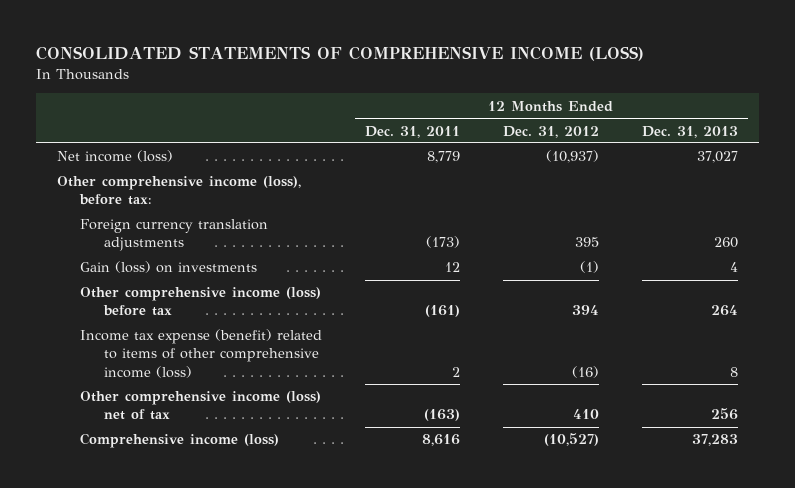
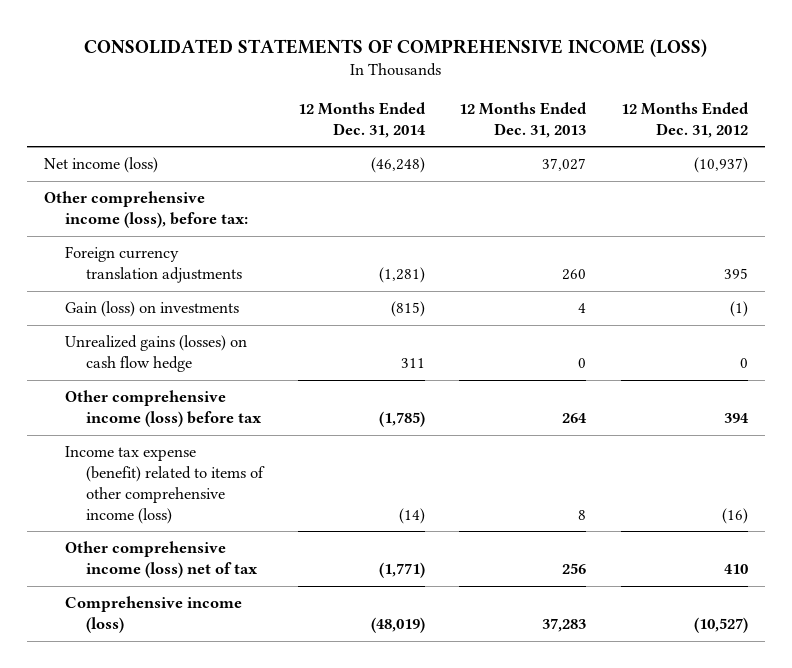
- | 12 Months Ended Dec. 31, 2011 | 12 Months Ended Dec. 31, 2012 | 12 Months Ended Dec. 31, 2013
+ | 12 Months Ended Dec. 31, 2014 | 12 Months Ended Dec. 31, 2013 | 12 Months Ended Dec. 31, 2012
+ Unrealized gains (losses) on cash flow hedge | 311 | 0 | 0

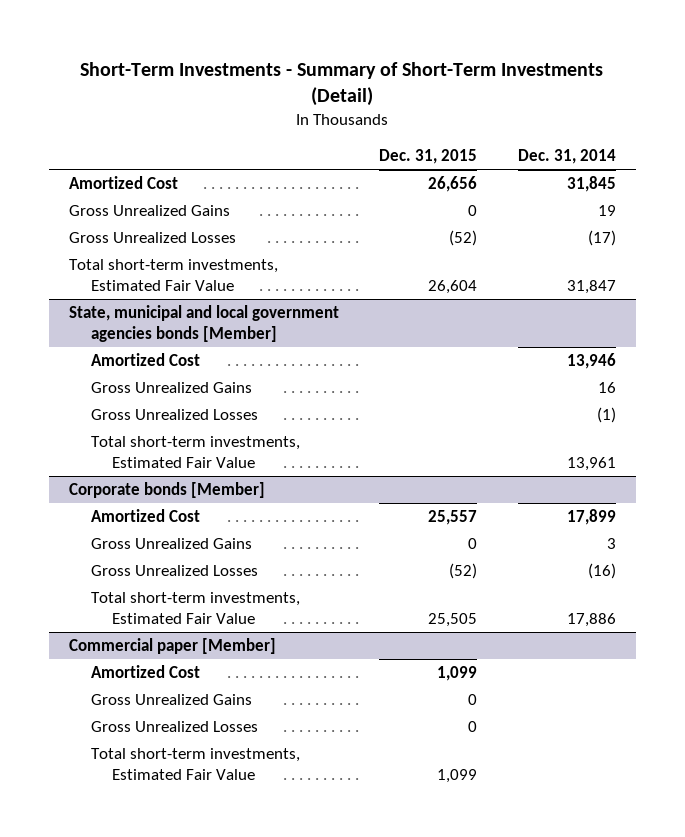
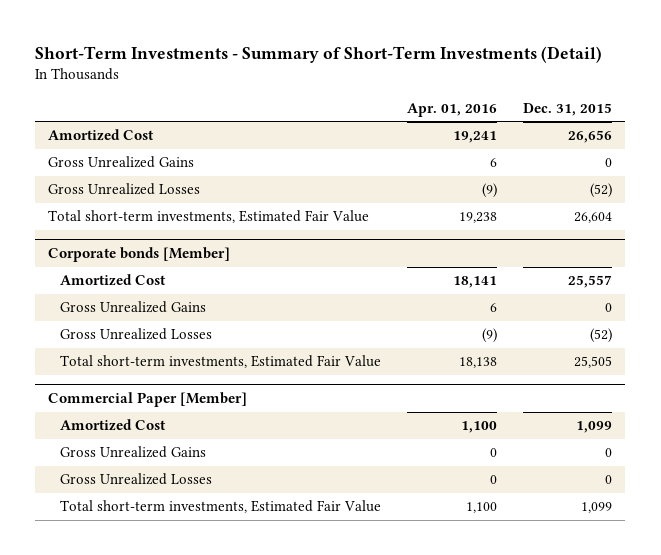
- | Dec. 31, 2015 | Dec. 31, 2014
+ | Apr. 01, 2016 | Dec. 31, 2015
- State, municipal and local government agencies bonds [Member]
- Amortized Cost | | 13,946
- Gross Unrealized Gains | | 16
- Gross Unrealized Losses | | (1)
- Total short-term investments, Estimated Fair Value | | 13,961
- Commercial paper [Member]
+ Commercial Paper [Member]

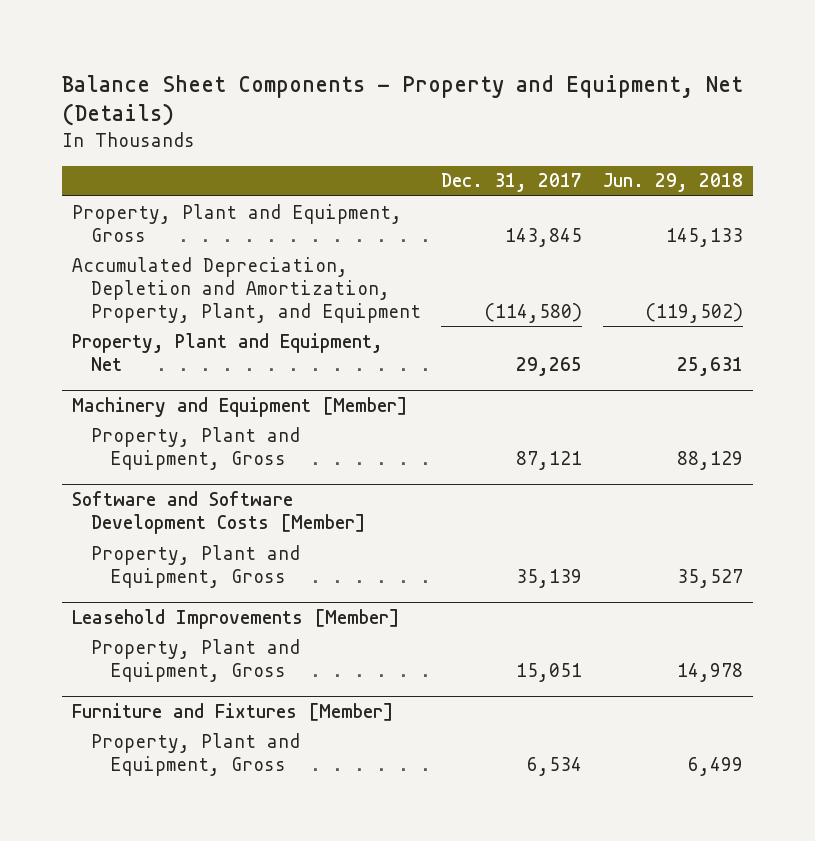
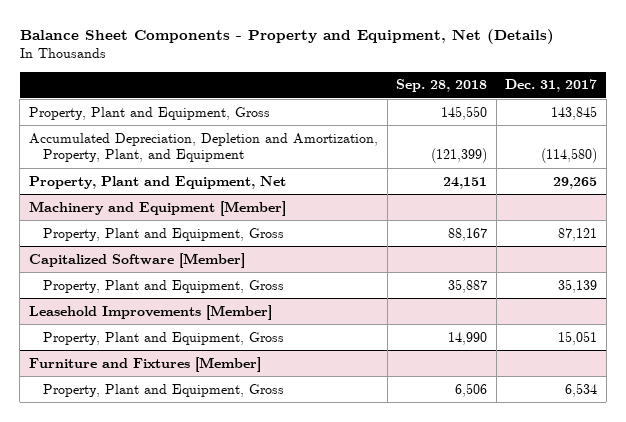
- | Dec. 31, 2017 | Jun. 29, 2018
+ | Sep. 28, 2018 | Dec. 31, 2017
- Software and Software Development Costs [Member]
+ Capitalized Software [Member]

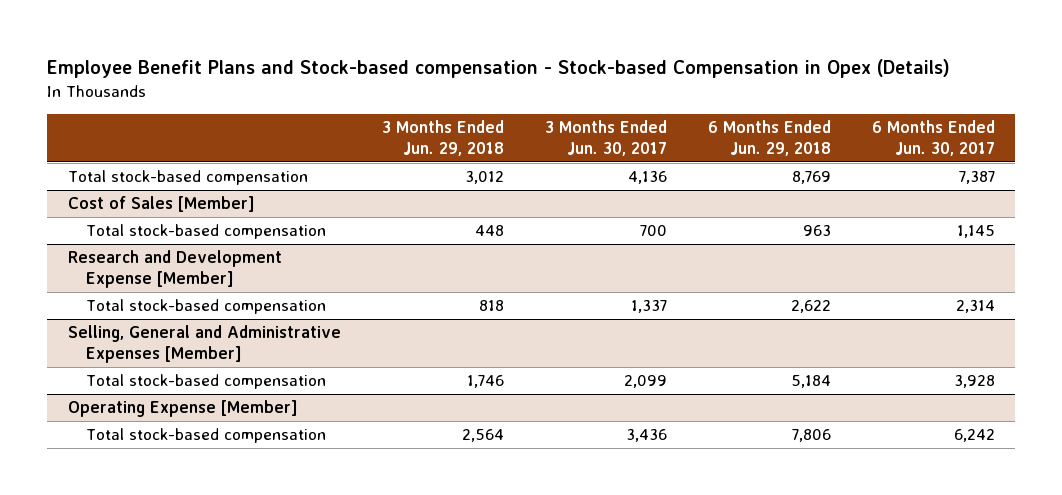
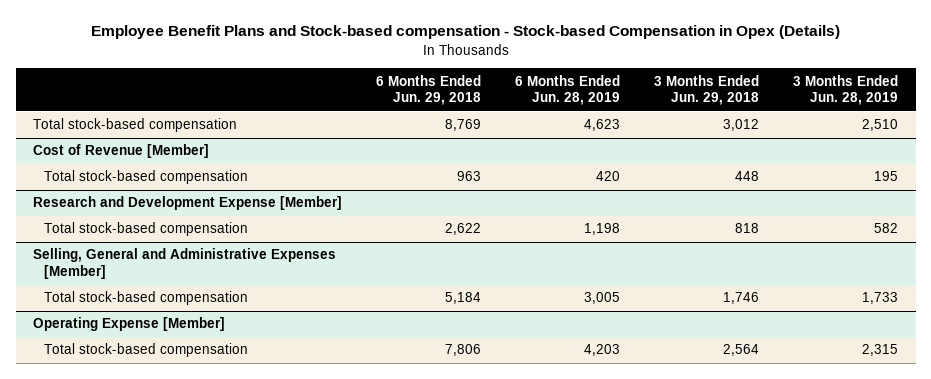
- | 3 Months Ended Jun. 29, 2018 | 3 Months Ended Jun. 30, 2017 | 6 Months Ended Jun. 29, 2018 | 6 Months Ended Jun. 30, 2017
+ | 6 Months Ended Jun. 29, 2018 | 6 Months Ended Jun. 28, 2019 | 3 Months Ended Jun. 29, 2018 | 3 Months Ended Jun. 28, 2019
- Cost of Sales [Member]
+ Cost of Revenue [Member]

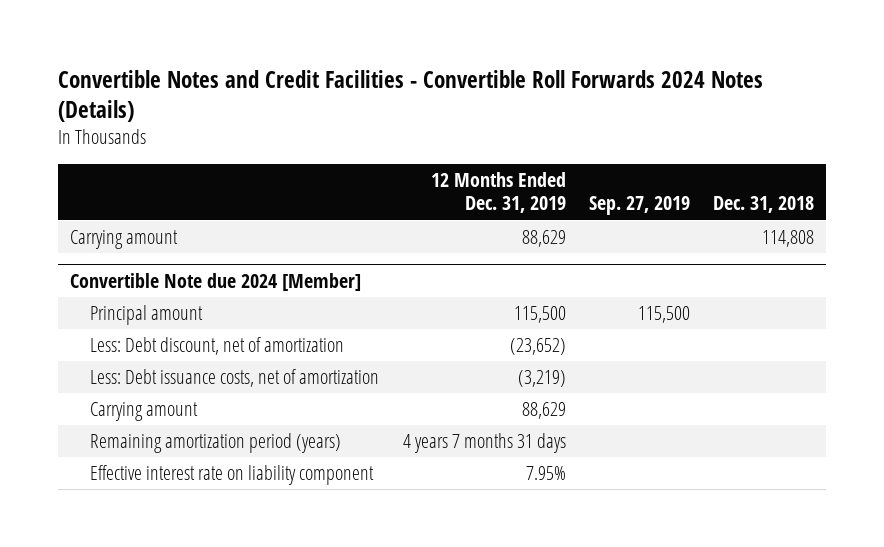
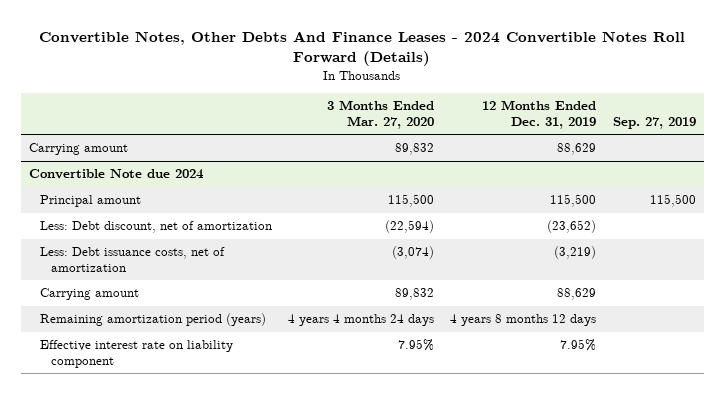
- Convertible Notes and Credit Facilities - Convertible Roll Forwards 2024 Notes (Details)
+ Convertible Notes, Other Debts And Finance Leases - 2024 Convertible Notes Roll Forward (Details)
- | 12 Months Ended Dec. 31, 2019 | Sep. 27, 2019 | Dec. 31, 2018
+ | 3 Months Ended Mar. 27, 2020 | 12 Months Ended Dec. 31, 2019 | Sep. 27, 2019
- Convertible Note due 2024 [Member]
+ Convertible Note due 2024
- Remaining amortization period (years) | 4 years 7 months 31 days | |
+ Remaining amortization period (years) | 4 years 4 months 24 days | 4 years 8 months 12 days |

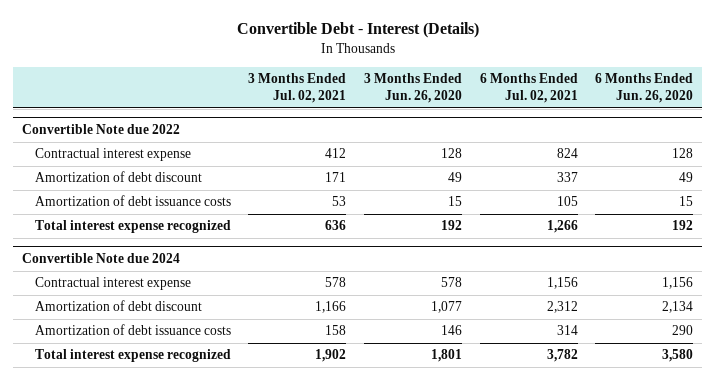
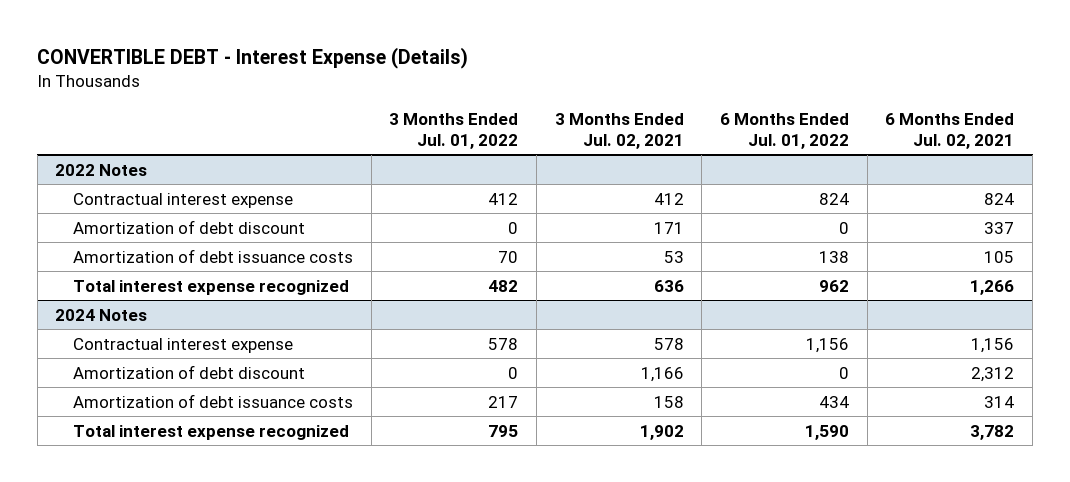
- Convertible Debt - Interest (Details)
+ CONVERTIBLE DEBT - Interest Expense (Details)
- | 3 Months Ended Jul. 02, 2021 | 3 Months Ended Jun. 26, 2020 | 6 Months Ended Jul. 02, 2021 | 6 Months Ended Jun. 26, 2020
+ | 3 Months Ended Jul. 01, 2022 | 3 Months Ended Jul. 02, 2021 | 6 Months Ended Jul. 01, 2022 | 6 Months Ended Jul. 02, 2021
- Convertible Note due 2022
+ 2022 Notes
- Convertible Note due 2024
+ 2024 Notes

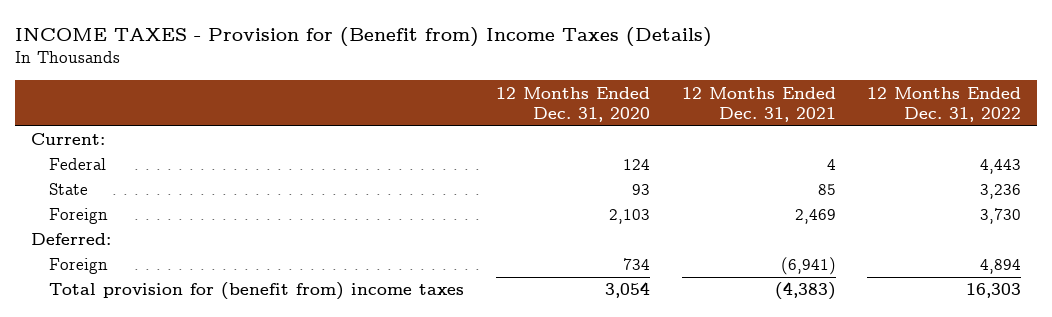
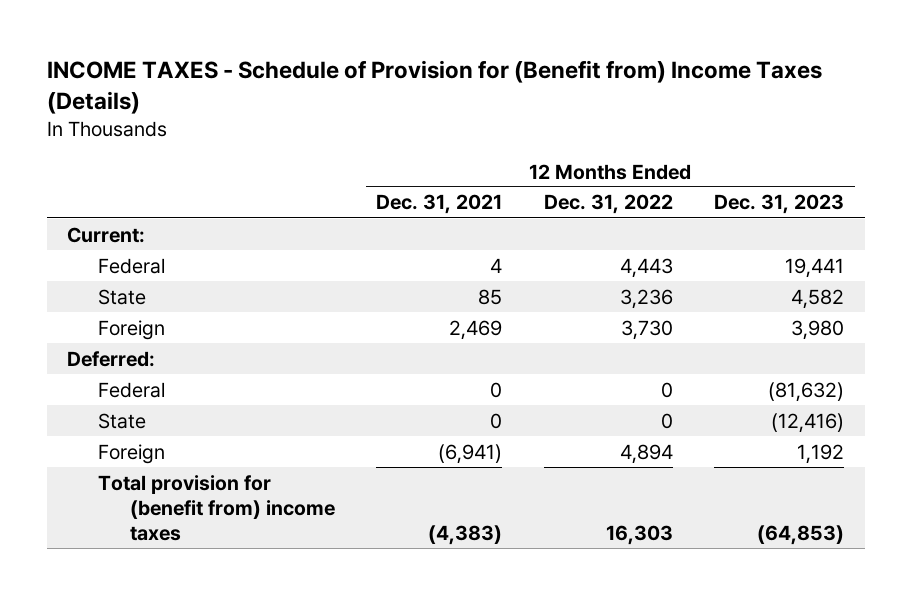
- INCOME TAXES - Provision for (Benefit from) Income Taxes (Details)
+ INCOME TAXES - Schedule of Provision for (Benefit from) Income Taxes (Details)
- | 12 Months Ended Dec. 31, 2020 | 12 Months Ended Dec. 31, 2021 | 12 Months Ended Dec. 31, 2022
+ | 12 Months Ended Dec. 31, 2021 | 12 Months Ended Dec. 31, 2022 | 12 Months Ended Dec. 31, 2023
+ Federal | 0 | 0 | (81,632)
+ State | 0 | 0 | (12,416)

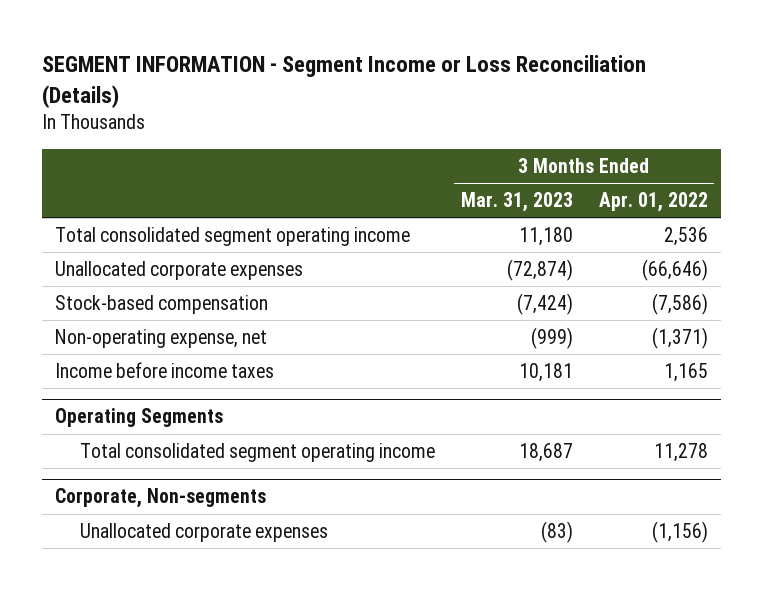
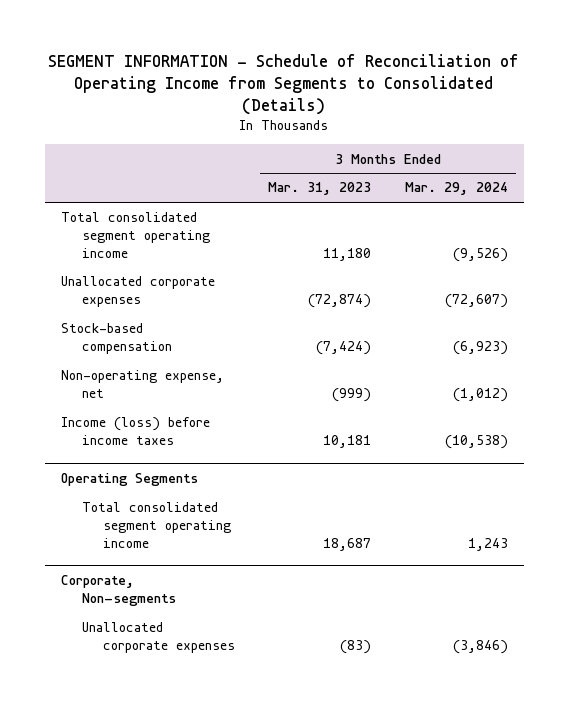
- SEGMENT INFORMATION - Segment Income or Loss Reconciliation (Details)
+ SEGMENT INFORMATION - Schedule of Reconciliation of Operating Income from Segments to Consolidated (Details)
- | 3 Months Ended Mar. 31, 2023 | 3 Months Ended Apr. 01, 2022
+ | 3 Months Ended Mar. 31, 2023 | 3 Months Ended Mar. 29, 2024
- Income before income taxes | 10,181 | 1,165
+ Income (loss) before income taxes | 10,181 | (10,538)

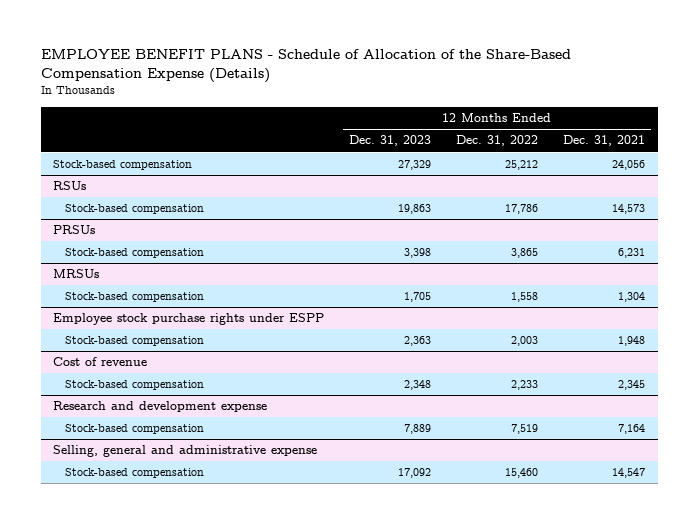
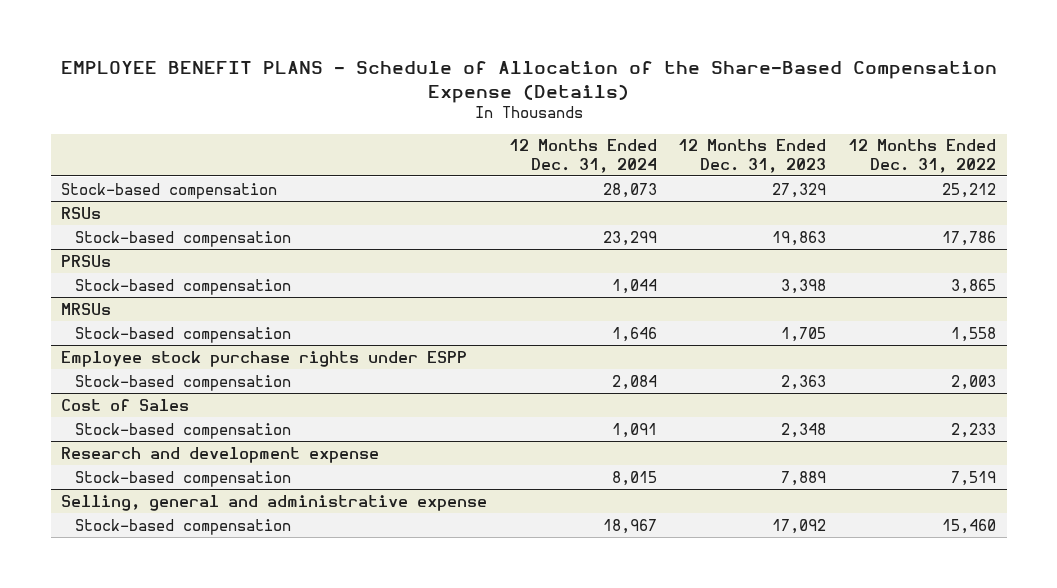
- | 12 Months Ended Dec. 31, 2023 | 12 Months Ended Dec. 31, 2022 | 12 Months Ended Dec. 31, 2021
+ | 12 Months Ended Dec. 31, 2024 | 12 Months Ended Dec. 31, 2023 | 12 Months Ended Dec. 31, 2022
- Cost of revenue
+ Cost of Sales

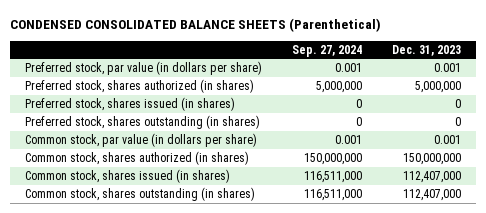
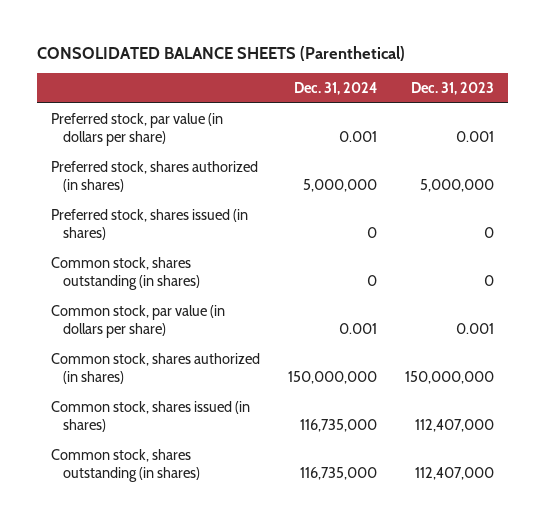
- CONDENSED CONSOLIDATED BALANCE SHEETS (Parenthetical)
+ CONSOLIDATED BALANCE SHEETS (Parenthetical)
- | Sep. 27, 2024 | Dec. 31, 2023
+ | Dec. 31, 2024 | Dec. 31, 2023
- Preferred stock, shares outstanding (in shares) | 0 | 0
+ Common stock, shares outstanding (in shares) | 0 | 0

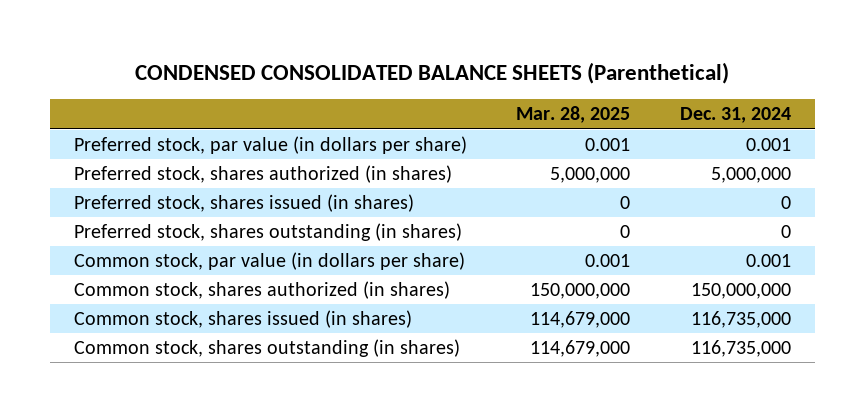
- CONSOLIDATED BALANCE SHEETS (Parenthetical)
+ CONDENSED CONSOLIDATED BALANCE SHEETS (Parenthetical)
- | Dec. 31, 2024 | Dec. 31, 2023
+ | Mar. 28, 2025 | Dec. 31, 2024
- Common stock, shares outstanding (in shares) | 0 | 0
+ Preferred stock, shares outstanding (in shares) | 0 | 0

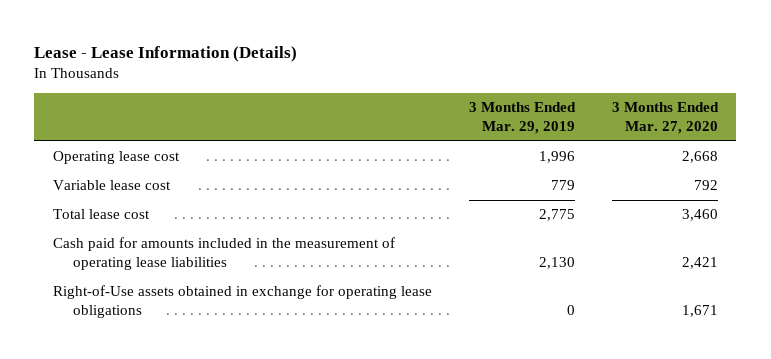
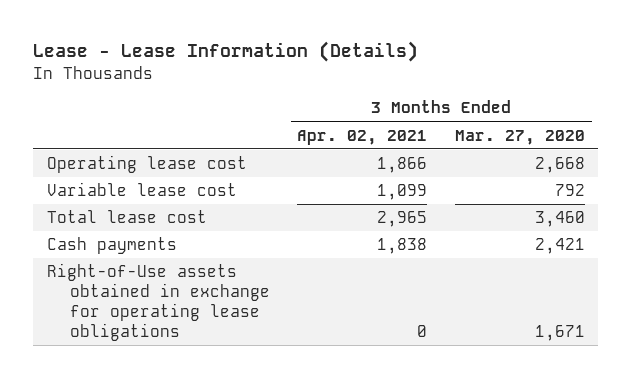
- | 3 Months Ended Mar. 29, 2019 | 3 Months Ended Mar. 27, 2020
+ | 3 Months Ended Apr. 02, 2021 | 3 Months Ended Mar. 27, 2020
- Cash paid for amounts included in the measurement of operating lease liabilities | 2,130 | 2,421
+ Cash payments | 1,838 | 2,421

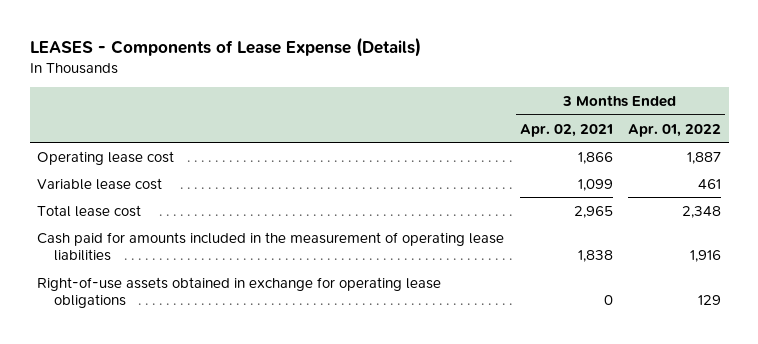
- Lease - Lease Information (Details)
+ LEASES - Components of Lease Expense (Details)
- | 3 Months Ended Apr. 02, 2021 | 3 Months Ended Mar. 27, 2020
+ | 3 Months Ended Apr. 02, 2021 | 3 Months Ended Apr. 01, 2022
- Cash payments | 1,838 | 2,421
- Right-of-Use assets obtained in exchange for operating lease obligations | 0 | 1,671
+ Cash paid for amounts included in the measurement of operating lease liabilities | 1,838 | 1,916
+ Right-of-use assets obtained in exchange for operating lease obligations | 0 | 129

